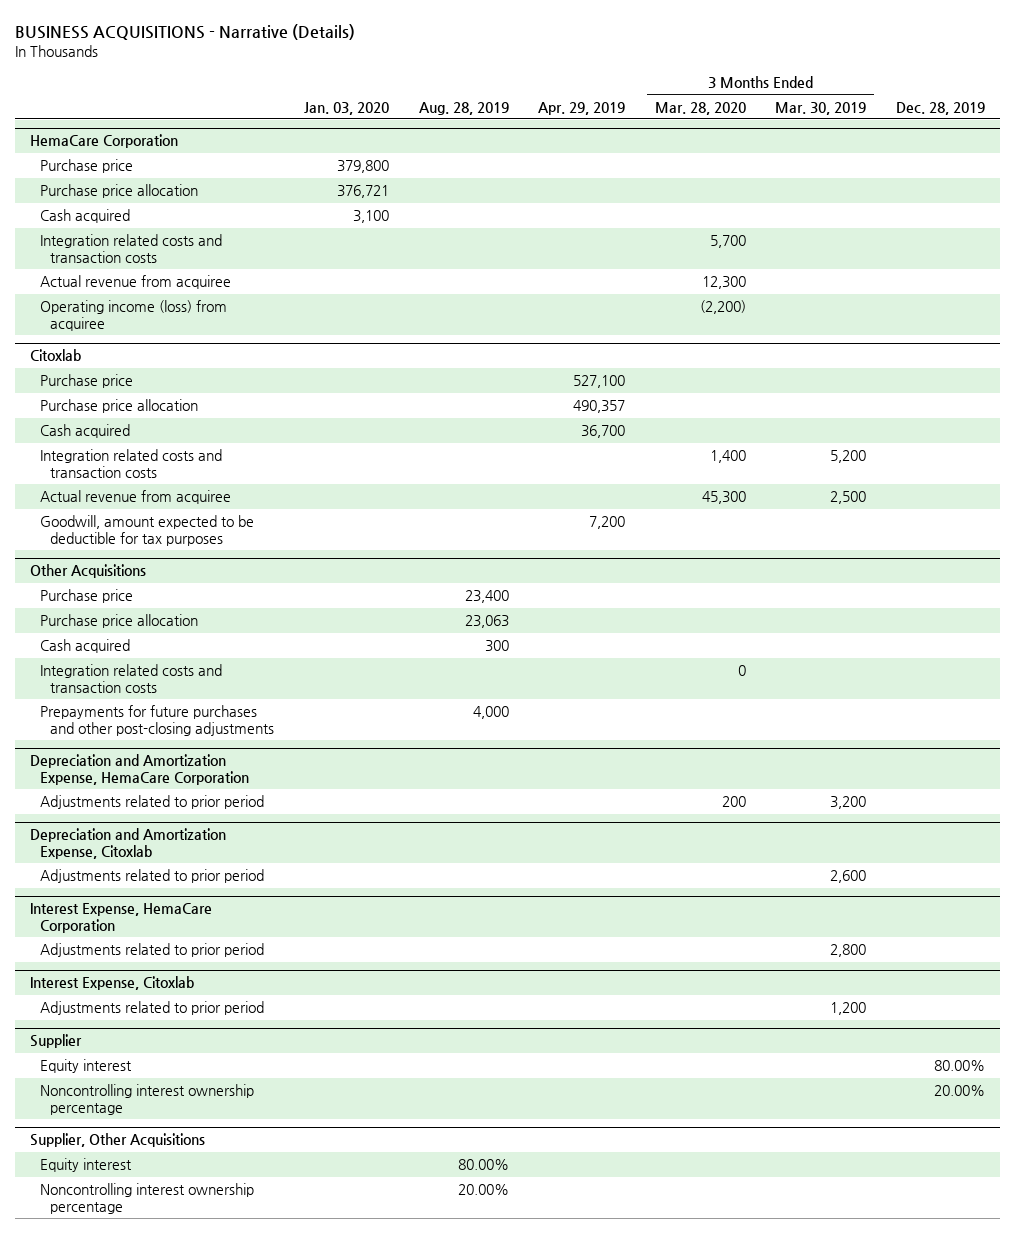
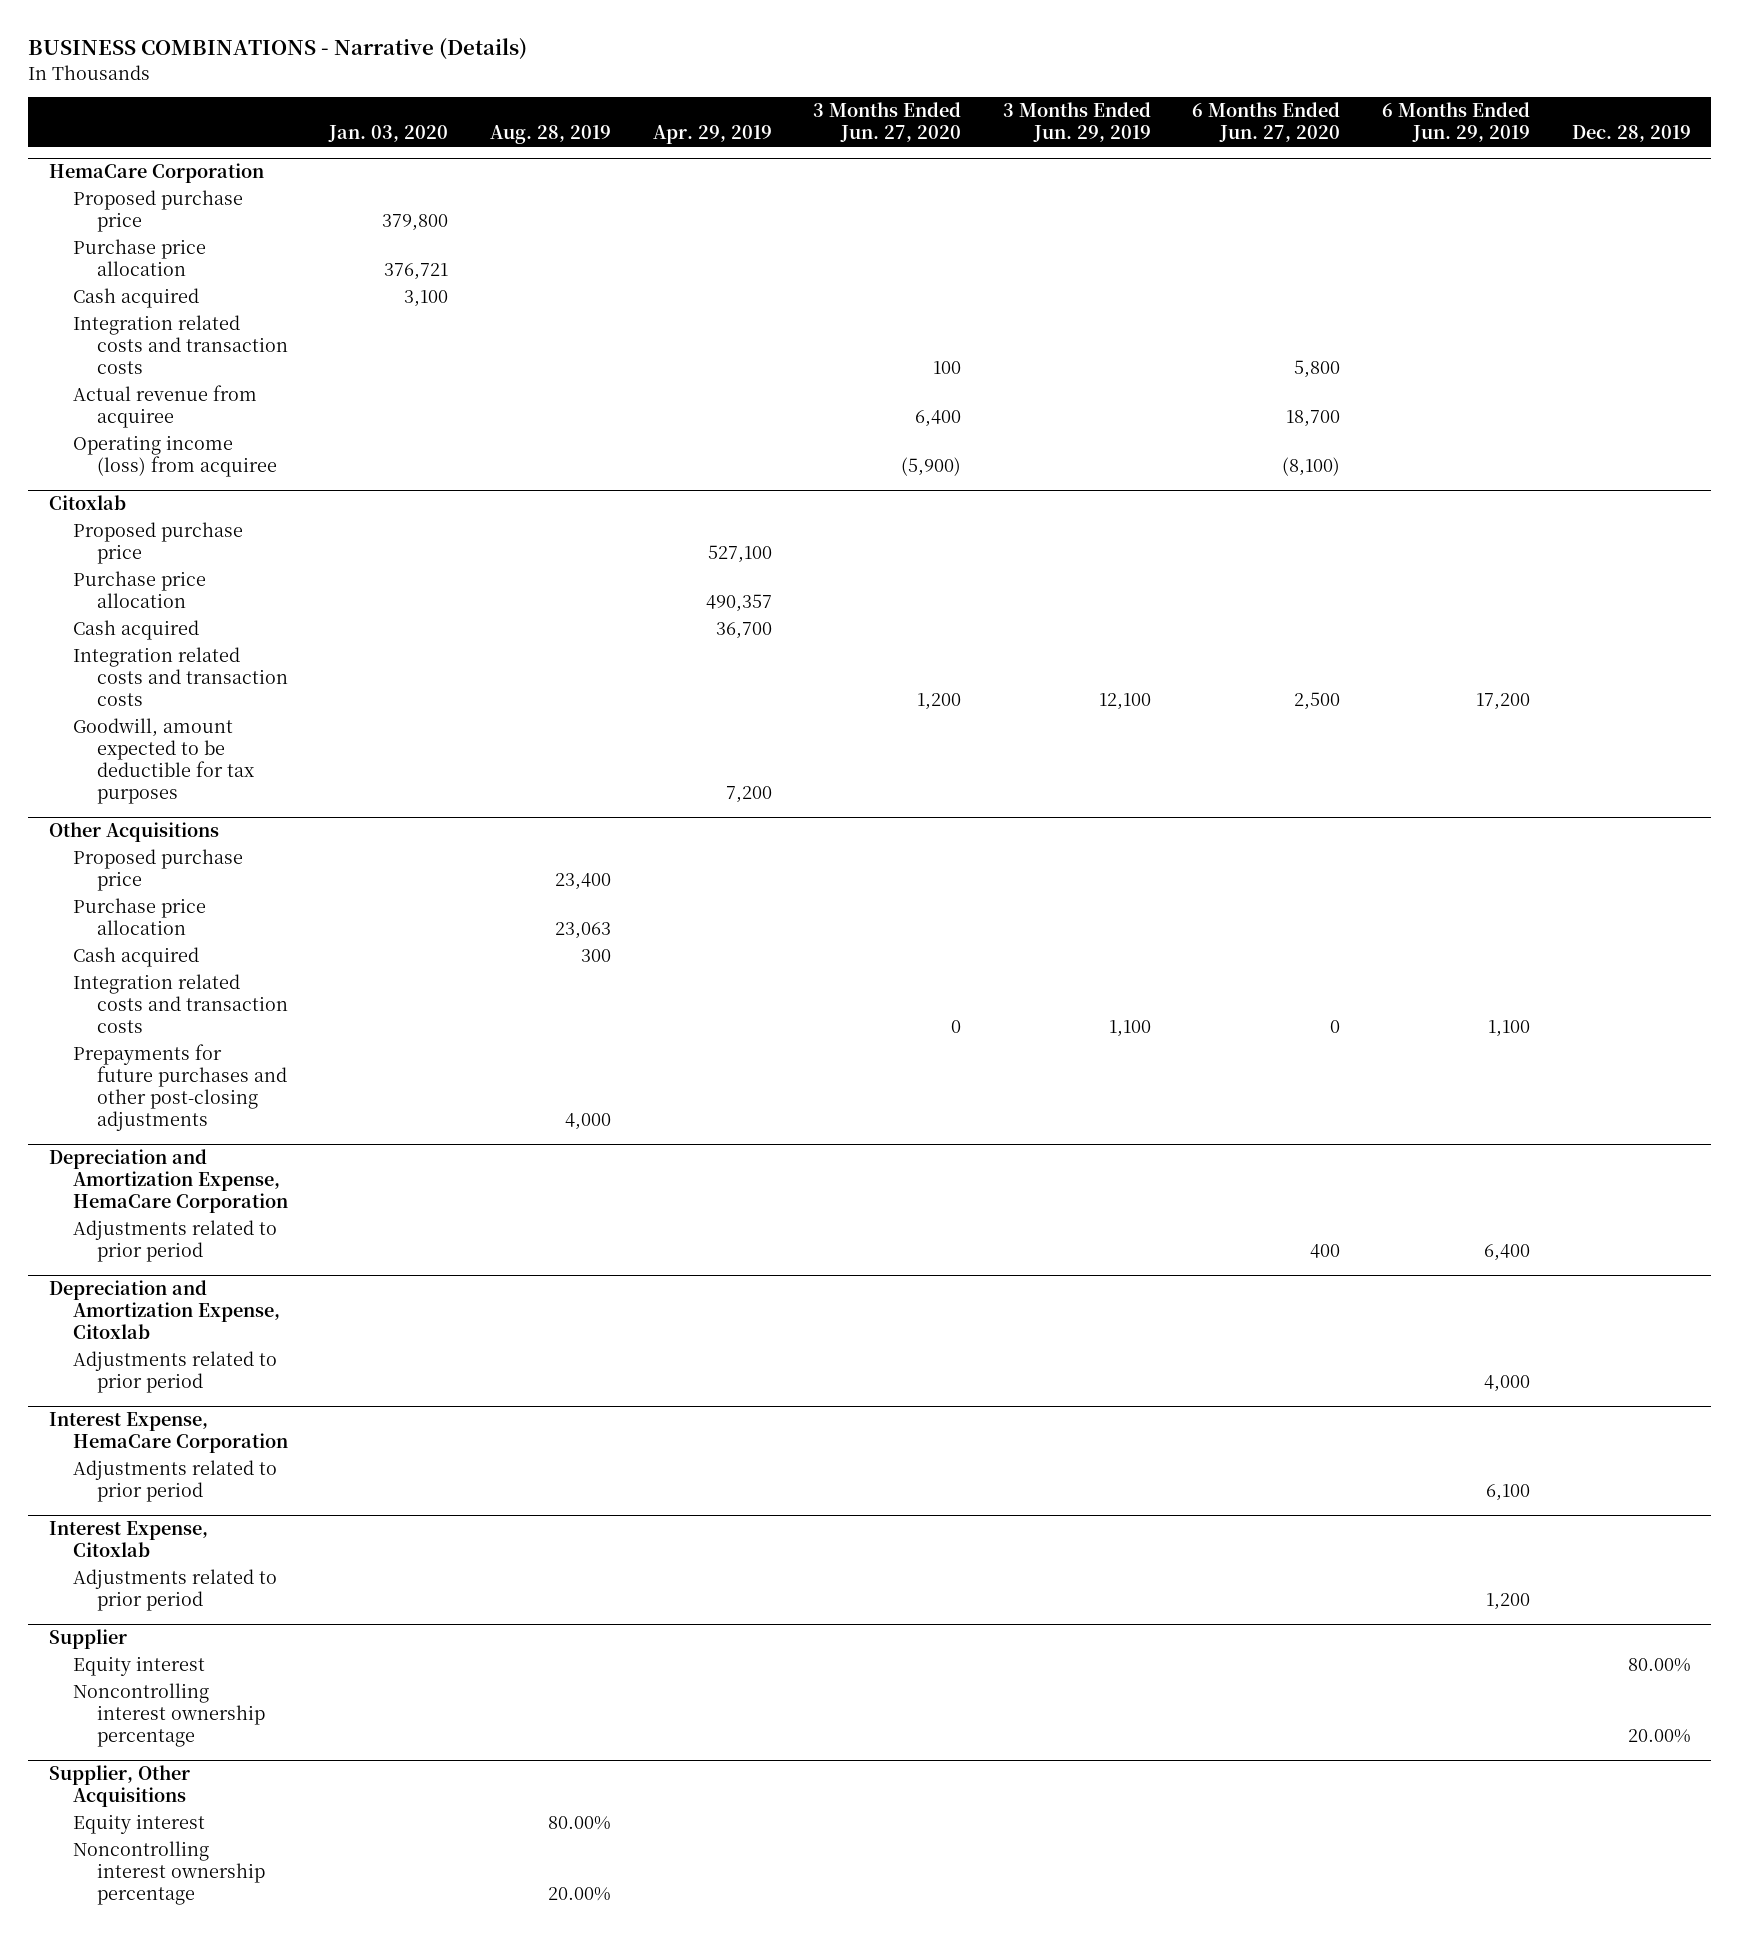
- BUSINESS ACQUISITIONS - Narrative (Details)
+ BUSINESS COMBINATIONS - Narrative (Details)
- | Jan. 03, 2020 | Aug. 28, 2019 | Apr. 29, 2019 | 3 Months Ended Mar. 28, 2020 | 3 Months Ended Mar. 30, 2019 | Dec. 28, 2019
+ | Jan. 03, 2020 | Aug. 28, 2019 | Apr. 29, 2019 | 3 Months Ended Jun. 27, 2020 | 3 Months Ended Jun. 29, 2019 | 6 Months Ended Jun. 27, 2020 | 6 Months Ended Jun. 29, 2019 | Dec. 28, 2019
@ HemaCare Corporation
- Purchase price | 379,800 | | | | |
+ Proposed purchase price | 379,800 | | | | | | |
@ Citoxlab
- Purchase price | | | 527,100 | | |
+ Proposed purchase price | | | 527,100 | | | | |
- Actual revenue from acquiree | | | | 45,300 | 2,500 |
@ Other Acquisitions
- Purchase price | | 23,400 | | | |
+ Proposed purchase price | | 23,400 | | | | | |

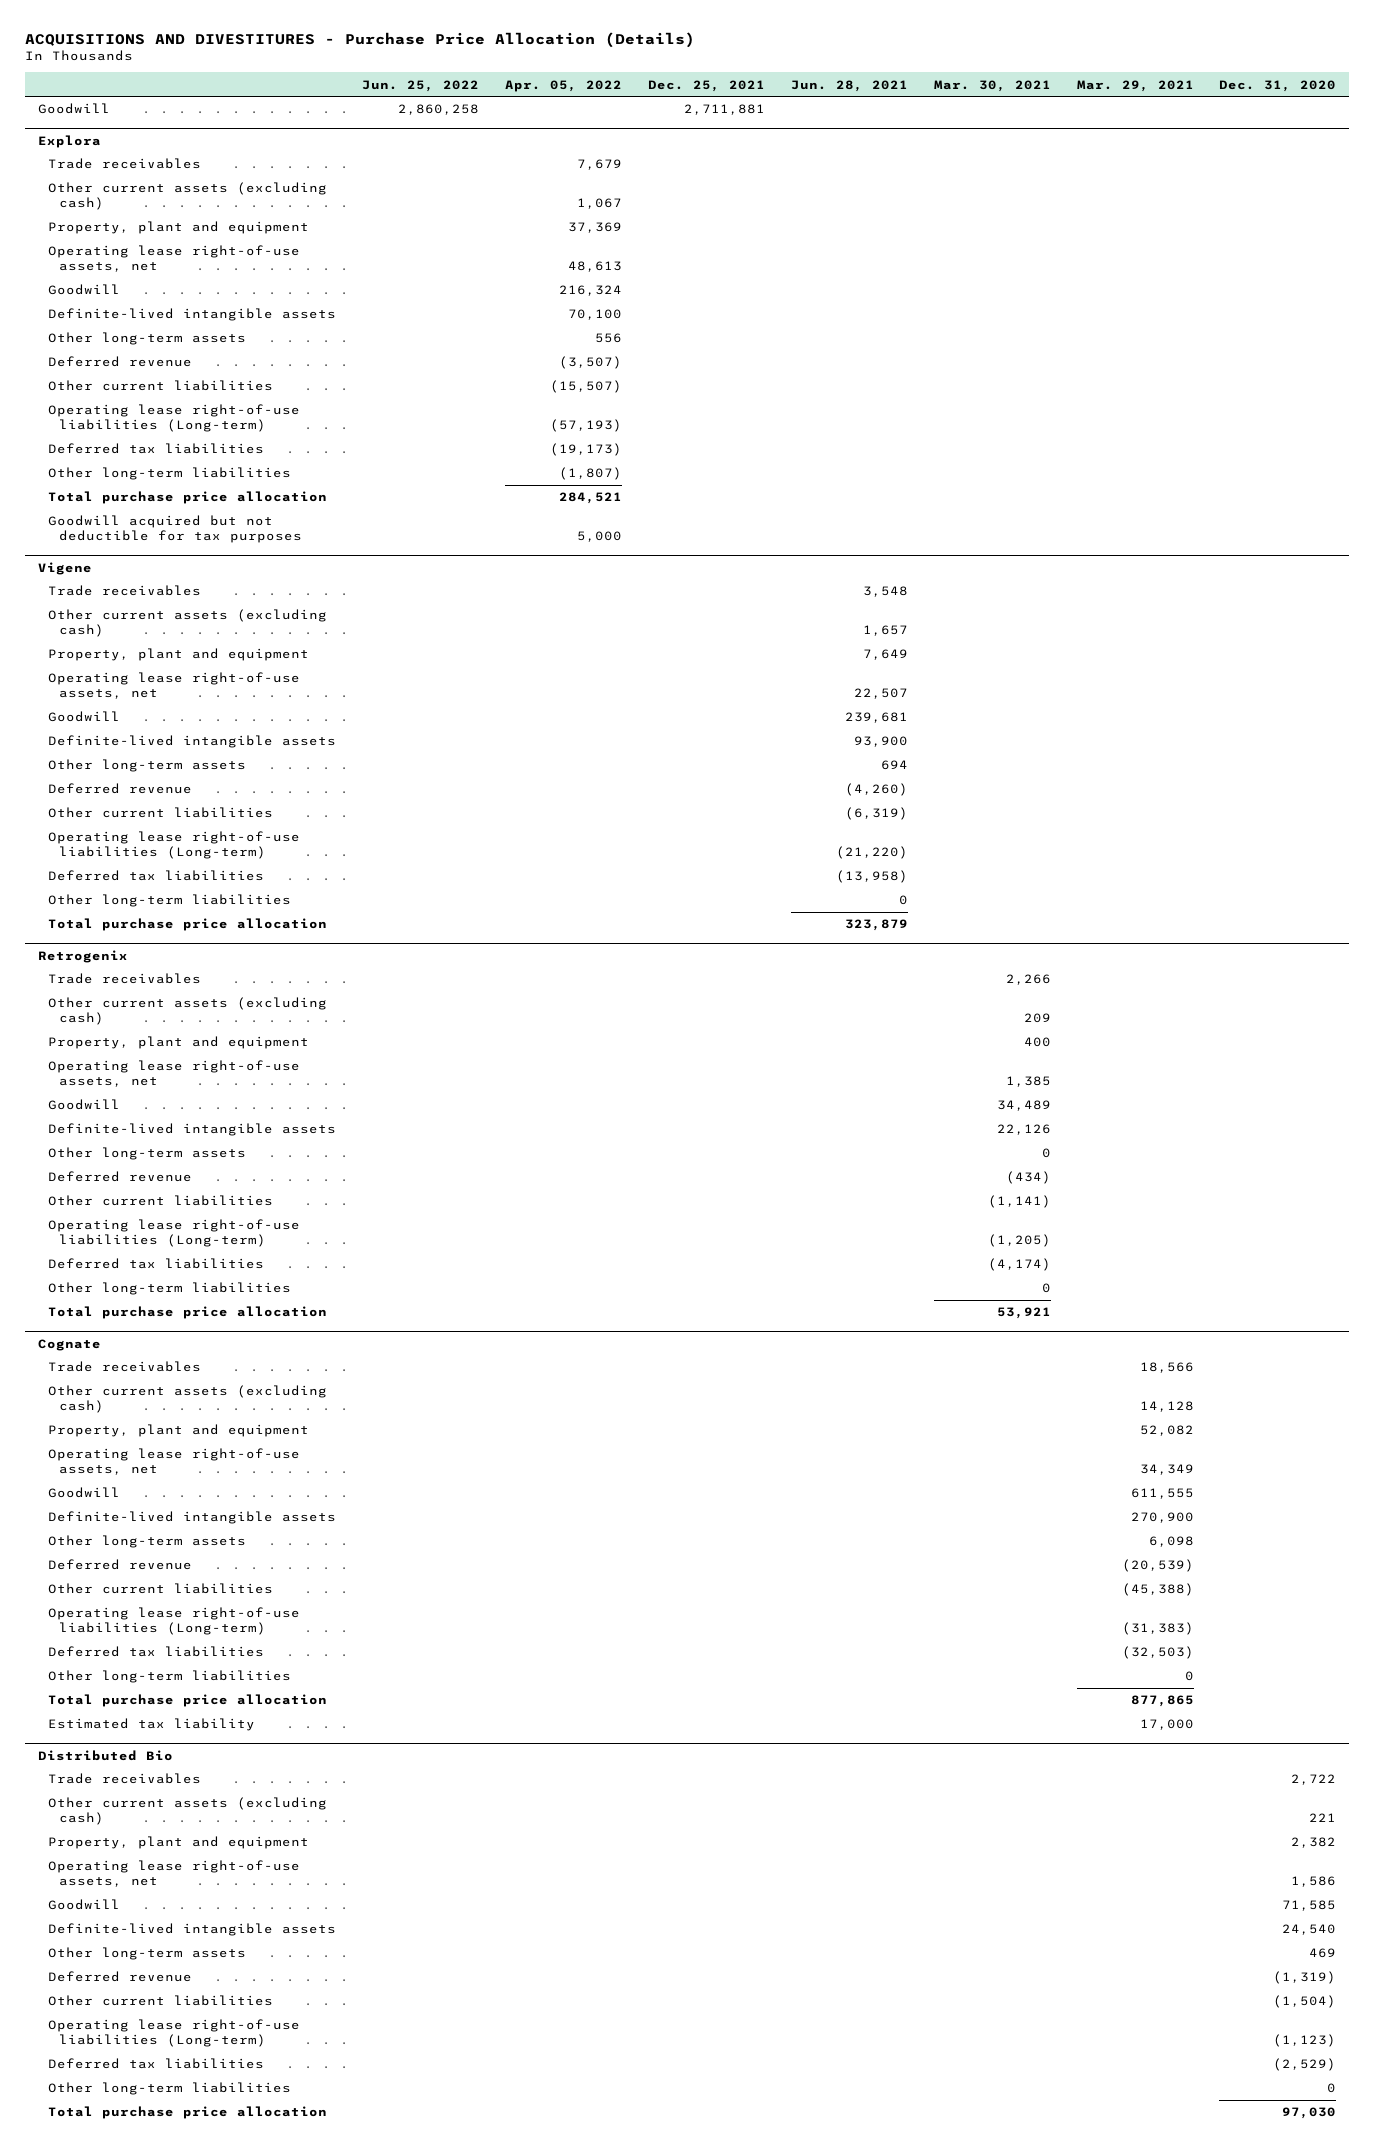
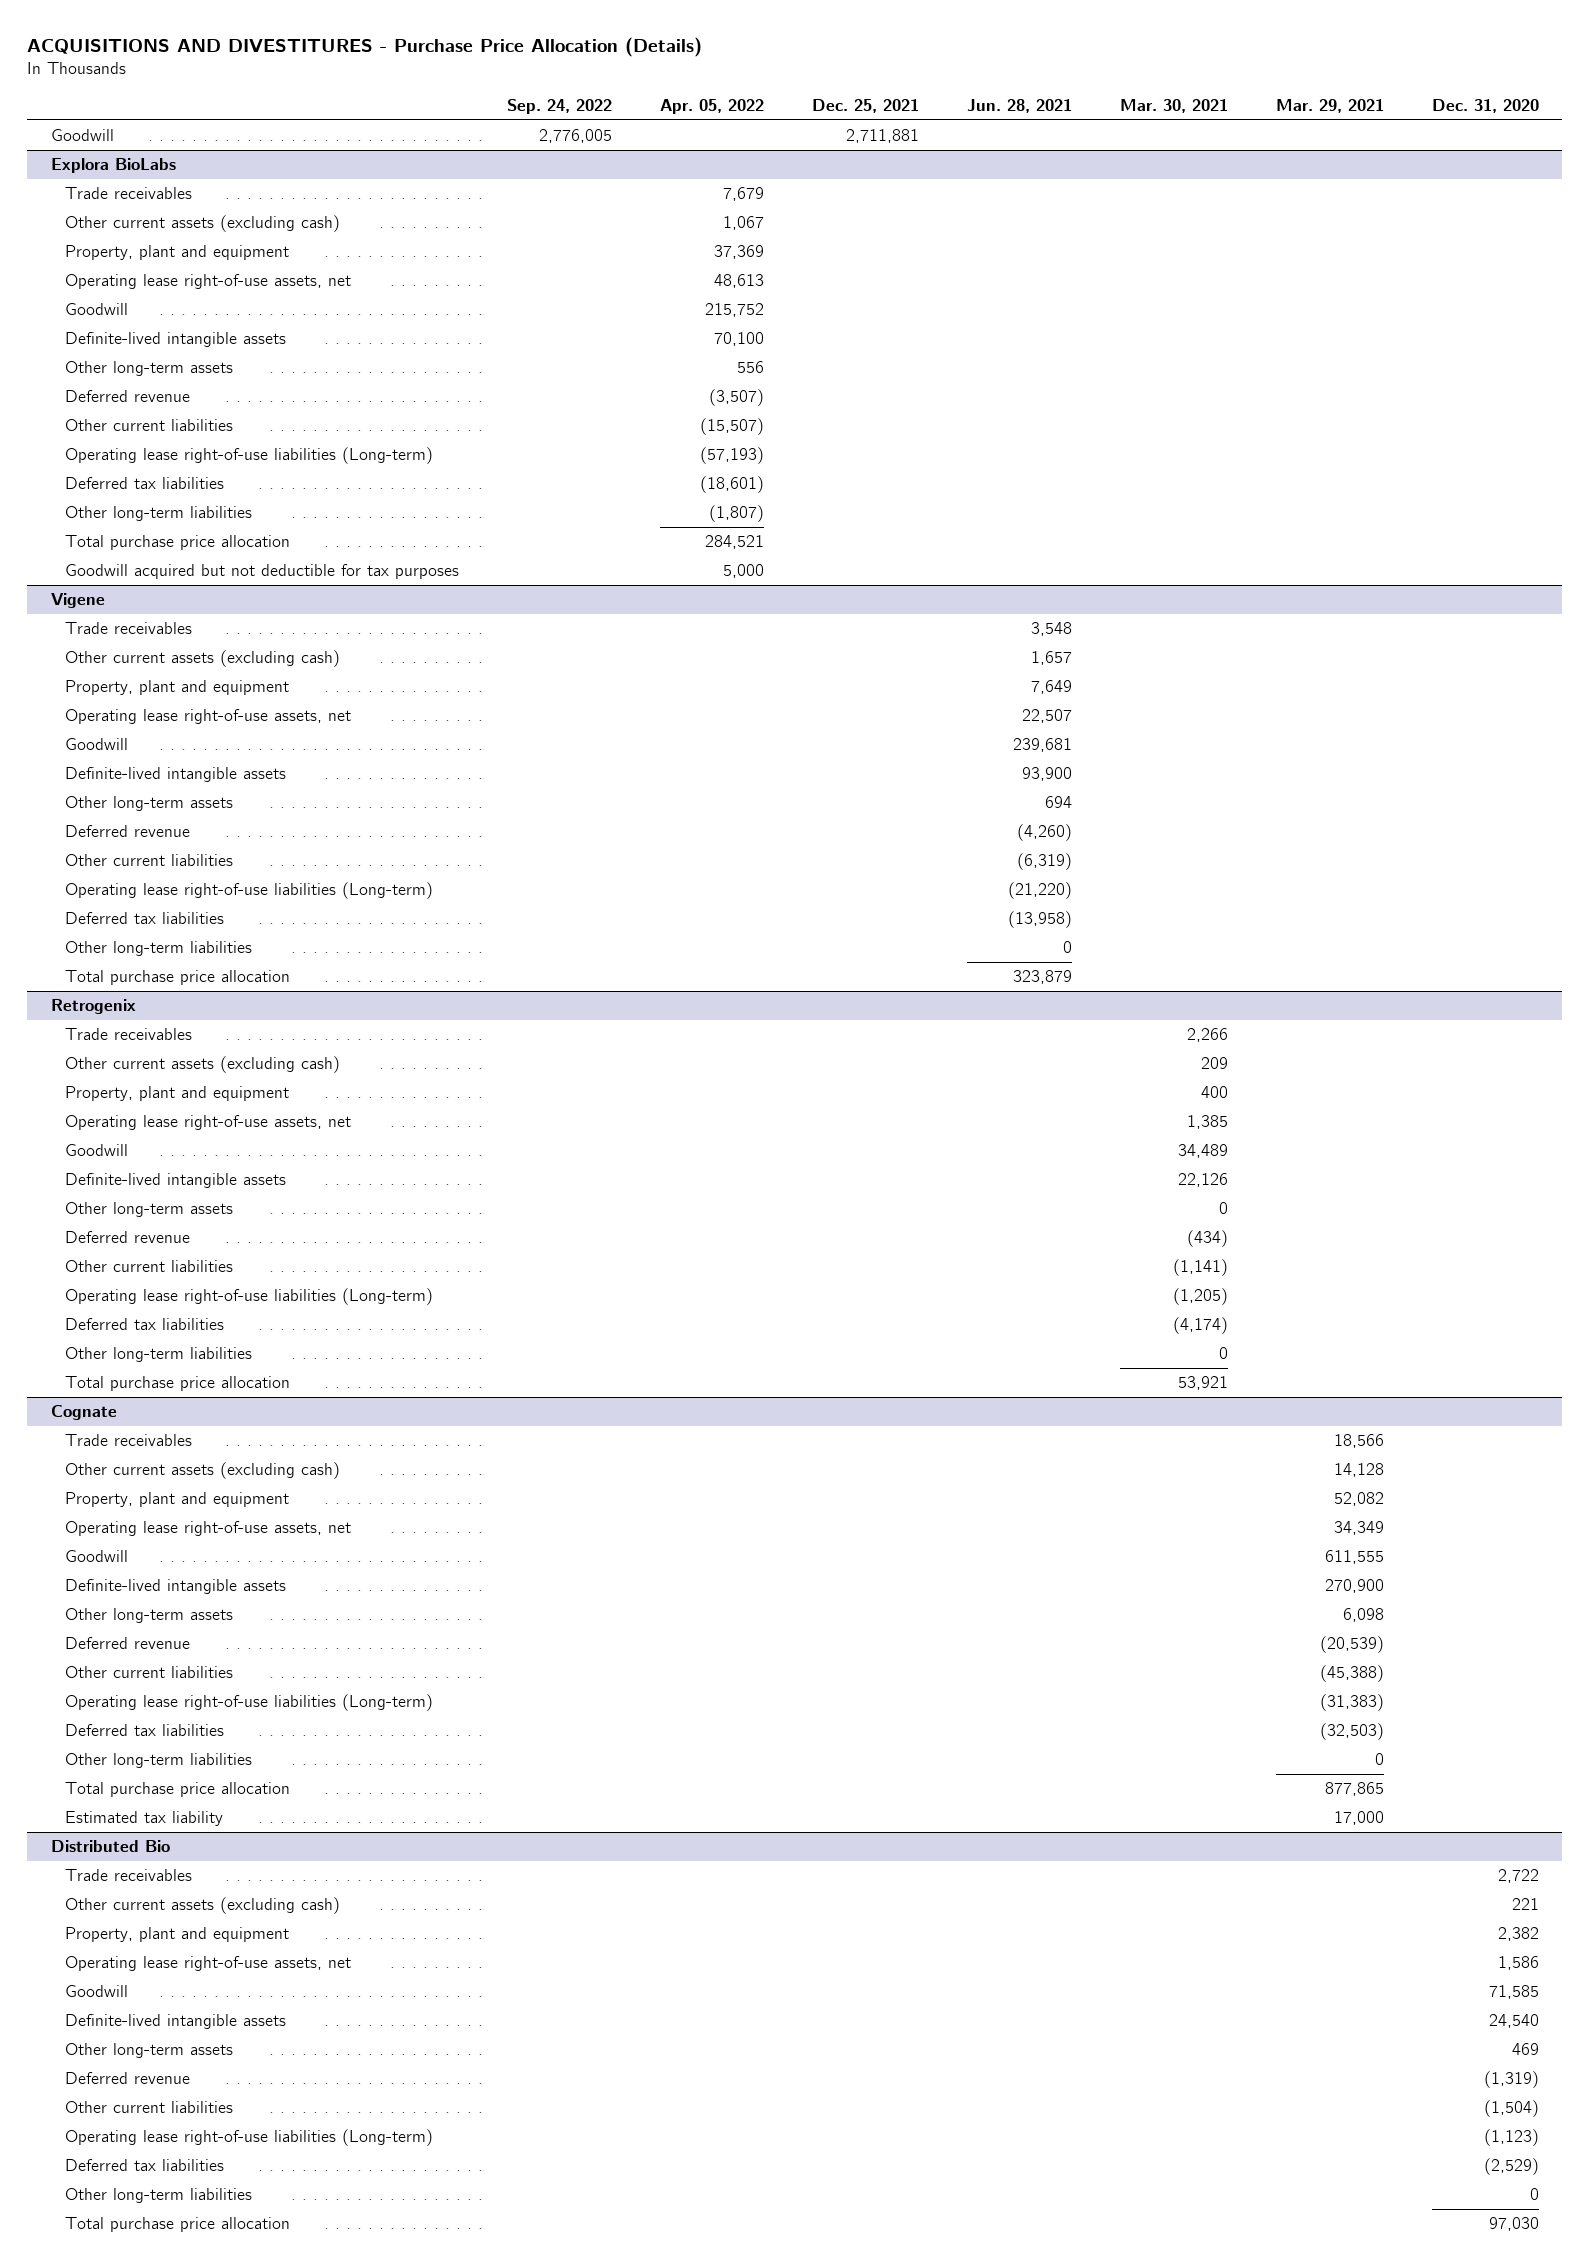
- | Jun. 25, 2022 | Apr. 05, 2022 | Dec. 25, 2021 | Jun. 28, 2021 | Mar. 30, 2021 | Mar. 29, 2021 | Dec. 31, 2020
+ | Sep. 24, 2022 | Apr. 05, 2022 | Dec. 25, 2021 | Jun. 28, 2021 | Mar. 30, 2021 | Mar. 29, 2021 | Dec. 31, 2020
- Explora
+ Explora BioLabs
- Goodwill | | 216,324 | | | | |
+ Goodwill | | 215,752 | | | | |
- Deferred tax liabilities | | (19,173) | | | | |
+ Deferred tax liabilities | | (18,601) | | | | |

